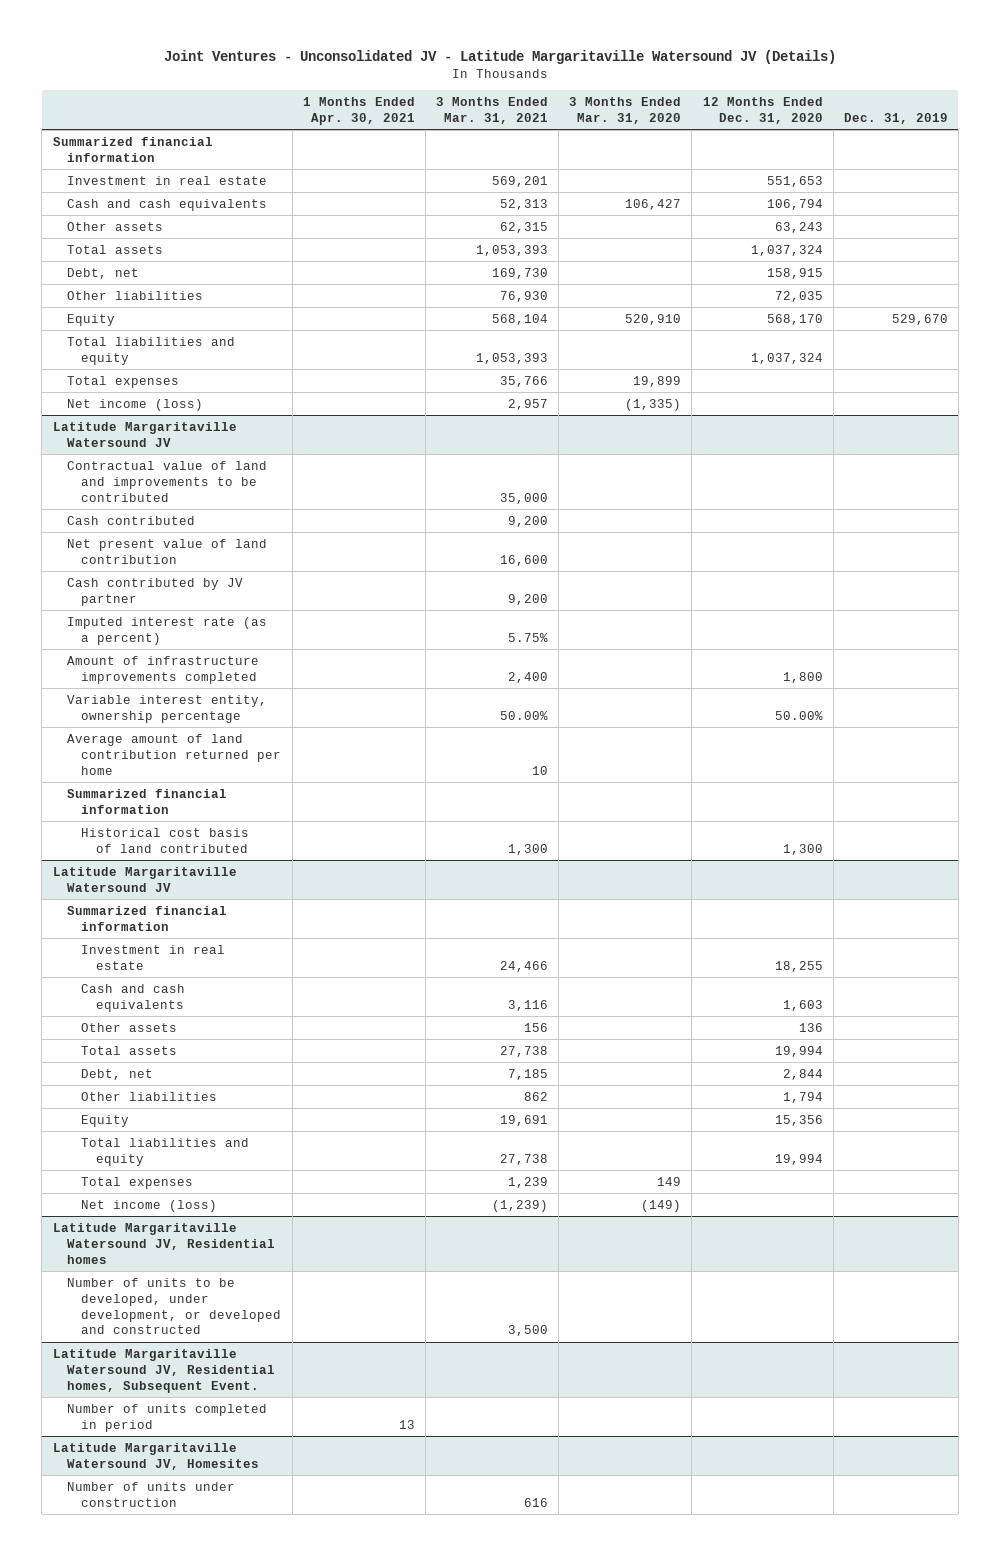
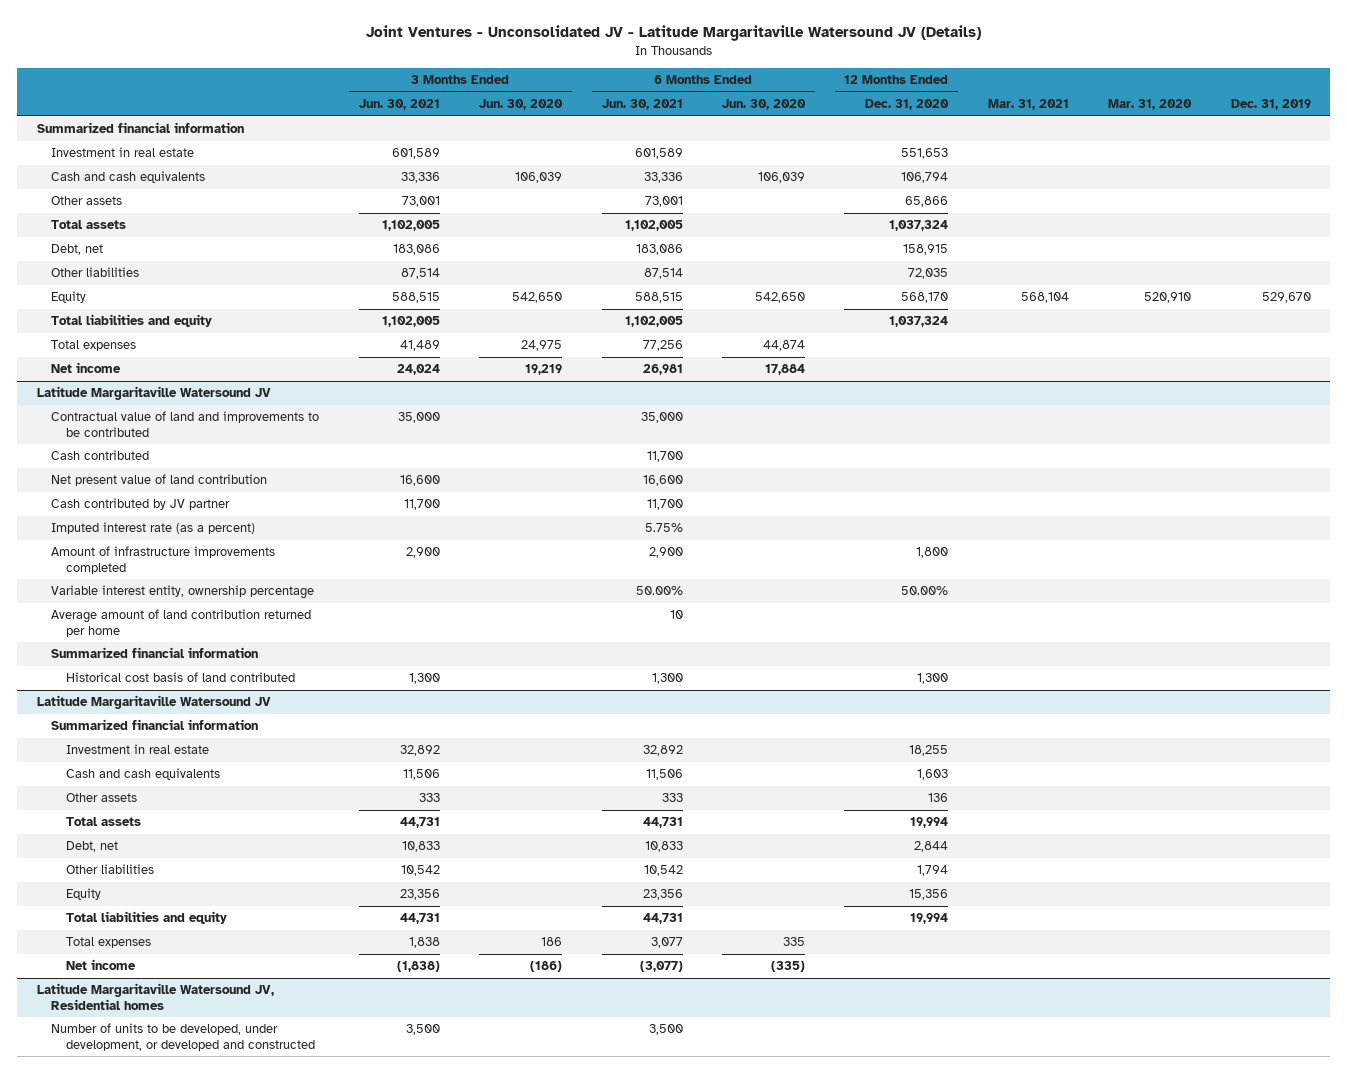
- | 1 Months Ended Apr. 30, 2021 | 3 Months Ended Mar. 31, 2021 | 3 Months Ended Mar. 31, 2020 | 12 Months Ended Dec. 31, 2020 | Dec. 31, 2019
+ | 3 Months Ended Jun. 30, 2021 | 3 Months Ended Jun. 30, 2020 | 6 Months Ended Jun. 30, 2021 | 6 Months Ended Jun. 30, 2020 | 12 Months Ended Dec. 31, 2020 | Mar. 31, 2021 | Mar. 31, 2020 | Dec. 31, 2019
- Other assets | | 62,315 | | 63,243 |
+ Other assets | 73,001 | | 73,001 | | 65,866 | | |
- Net income (loss) | | 2,957 | (1,335) | |
+ Net income | 24,024 | 19,219 | 26,981 | 17,884 | | | |
@ Latitude Margaritaville Watersound JV
- Net income (loss) | | (1,239) | (149) | |
+ Net income | (1,838) | (186) | (3,077) | (335) | | | |
- Latitude Margaritaville Watersound JV, Residential homes, Subsequent Event.
- Number of units completed in period | 13 | | | |
- Latitude Margaritaville Watersound JV, Homesites
- Number of units under construction | | 616 | | |

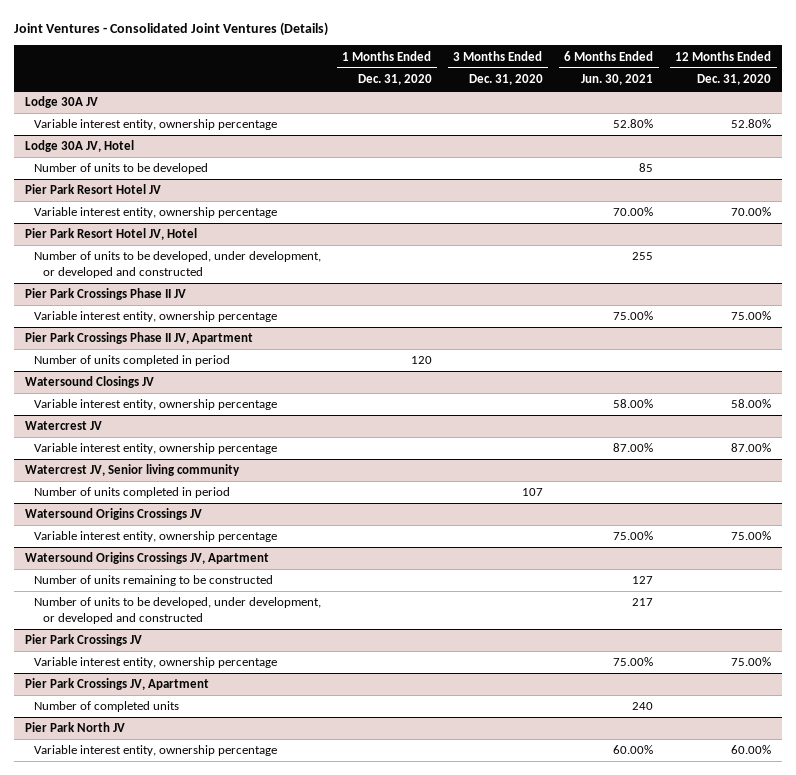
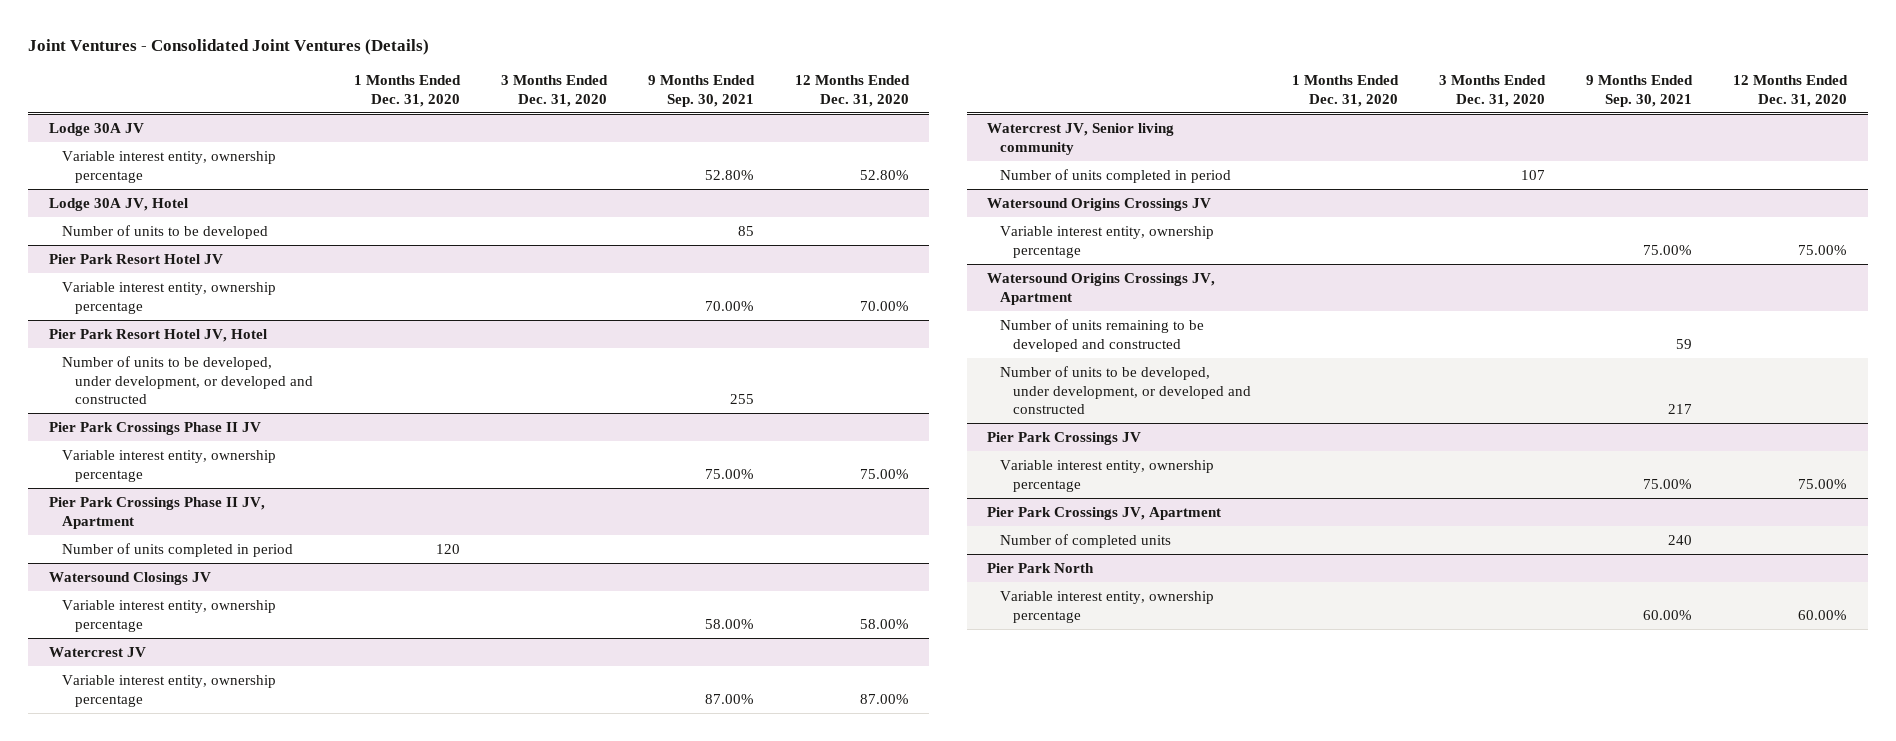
- | 1 Months Ended Dec. 31, 2020 | 3 Months Ended Dec. 31, 2020 | 6 Months Ended Jun. 30, 2021 | 12 Months Ended Dec. 31, 2020
+ | 1 Months Ended Dec. 31, 2020 | 3 Months Ended Dec. 31, 2020 | 9 Months Ended Sep. 30, 2021 | 12 Months Ended Dec. 31, 2020
@ Watersound Origins Crossings JV, Apartment
- Number of units remaining to be constructed | | | 127 |
+ Number of units remaining to be developed and constructed | | | 59 |
- Pier Park North JV
+ Pier Park North

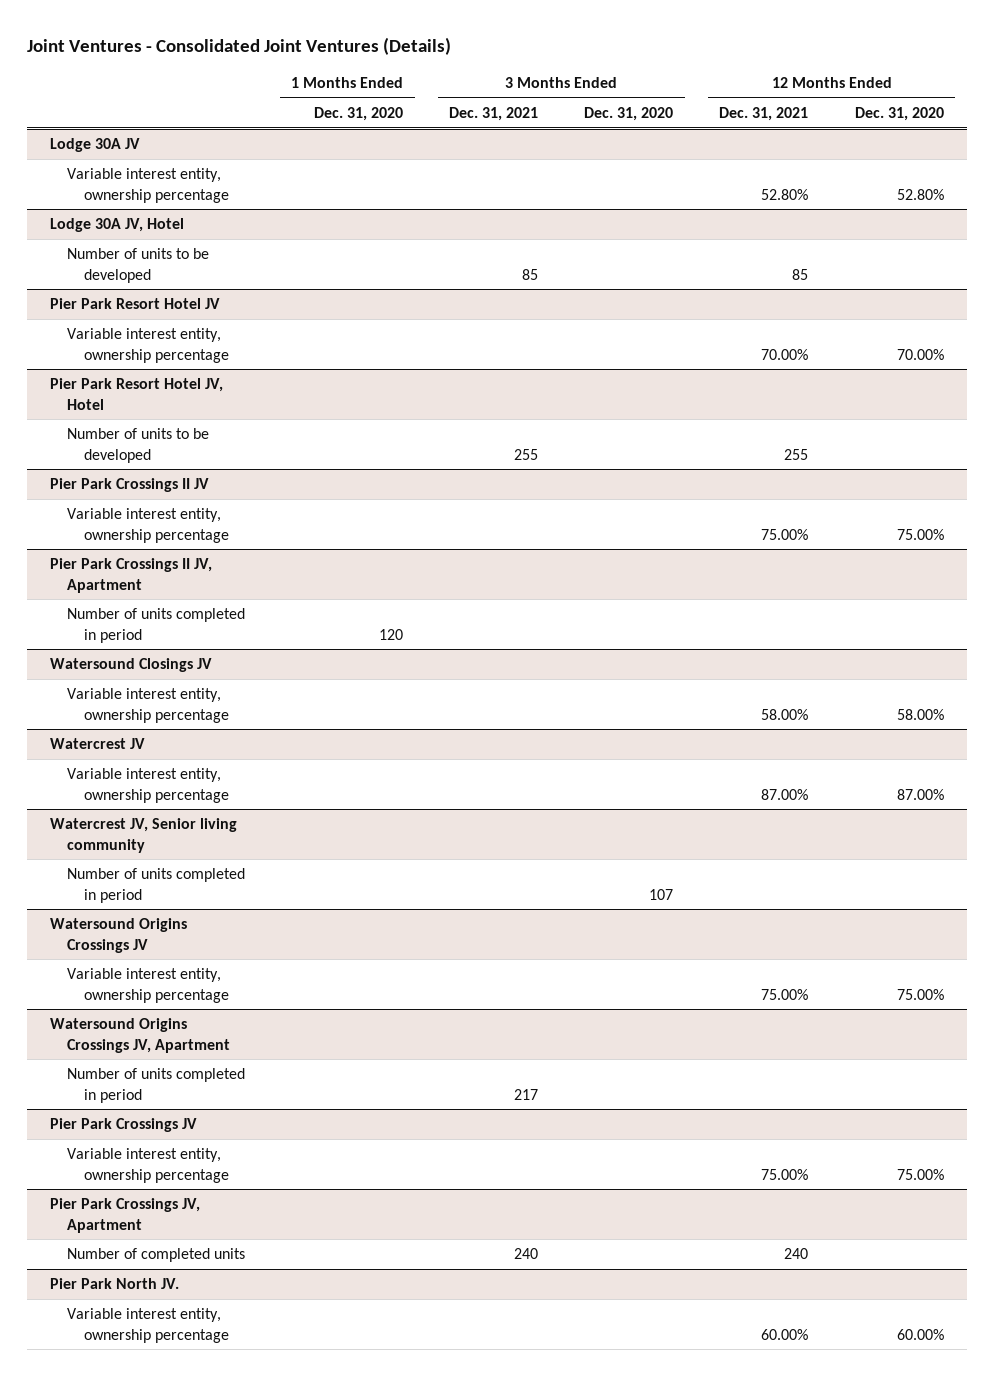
- | 1 Months Ended Dec. 31, 2020 | 3 Months Ended Dec. 31, 2020 | 9 Months Ended Sep. 30, 2021 | 12 Months Ended Dec. 31, 2020
+ | 1 Months Ended Dec. 31, 2020 | 3 Months Ended Dec. 31, 2021 | 3 Months Ended Dec. 31, 2020 | 12 Months Ended Dec. 31, 2021 | 12 Months Ended Dec. 31, 2020
@ Pier Park Resort Hotel JV, Hotel
- Number of units to be developed, under development, or developed and constructed | | | 255 |
- Pier Park Crossings Phase II JV
@ Pier Park Resort Hotel JV, Hotel
+ Number of units to be developed | | 255 | | 255 |
+ Pier Park Crossings II JV
- Pier Park Crossings Phase II JV, Apartment
+ Pier Park Crossings II JV, Apartment
@ Watersound Origins Crossings JV, Apartment
- Number of units remaining to be developed and constructed | | | 59 |
- Number of units to be developed, under development, or developed and constructed | | | 217 |
+ Number of units completed in period | | 217 | | |
- Pier Park North
+ Pier Park North JV.

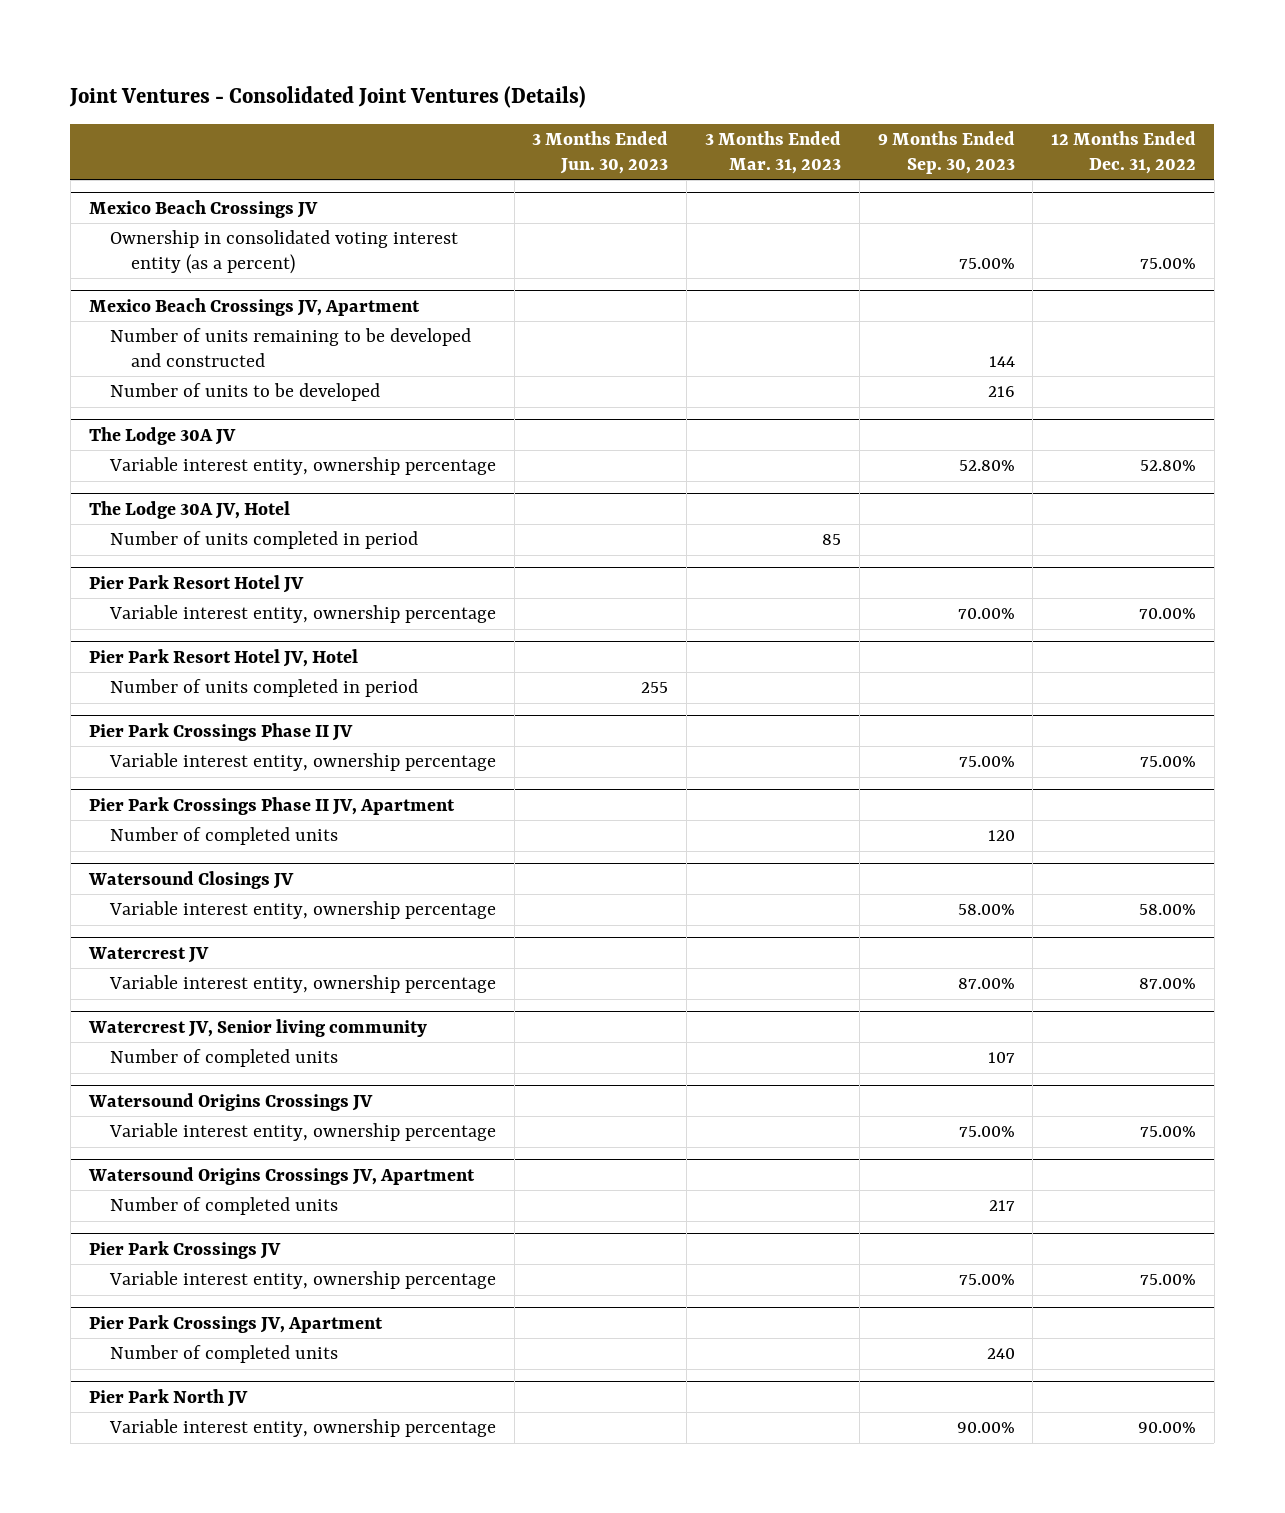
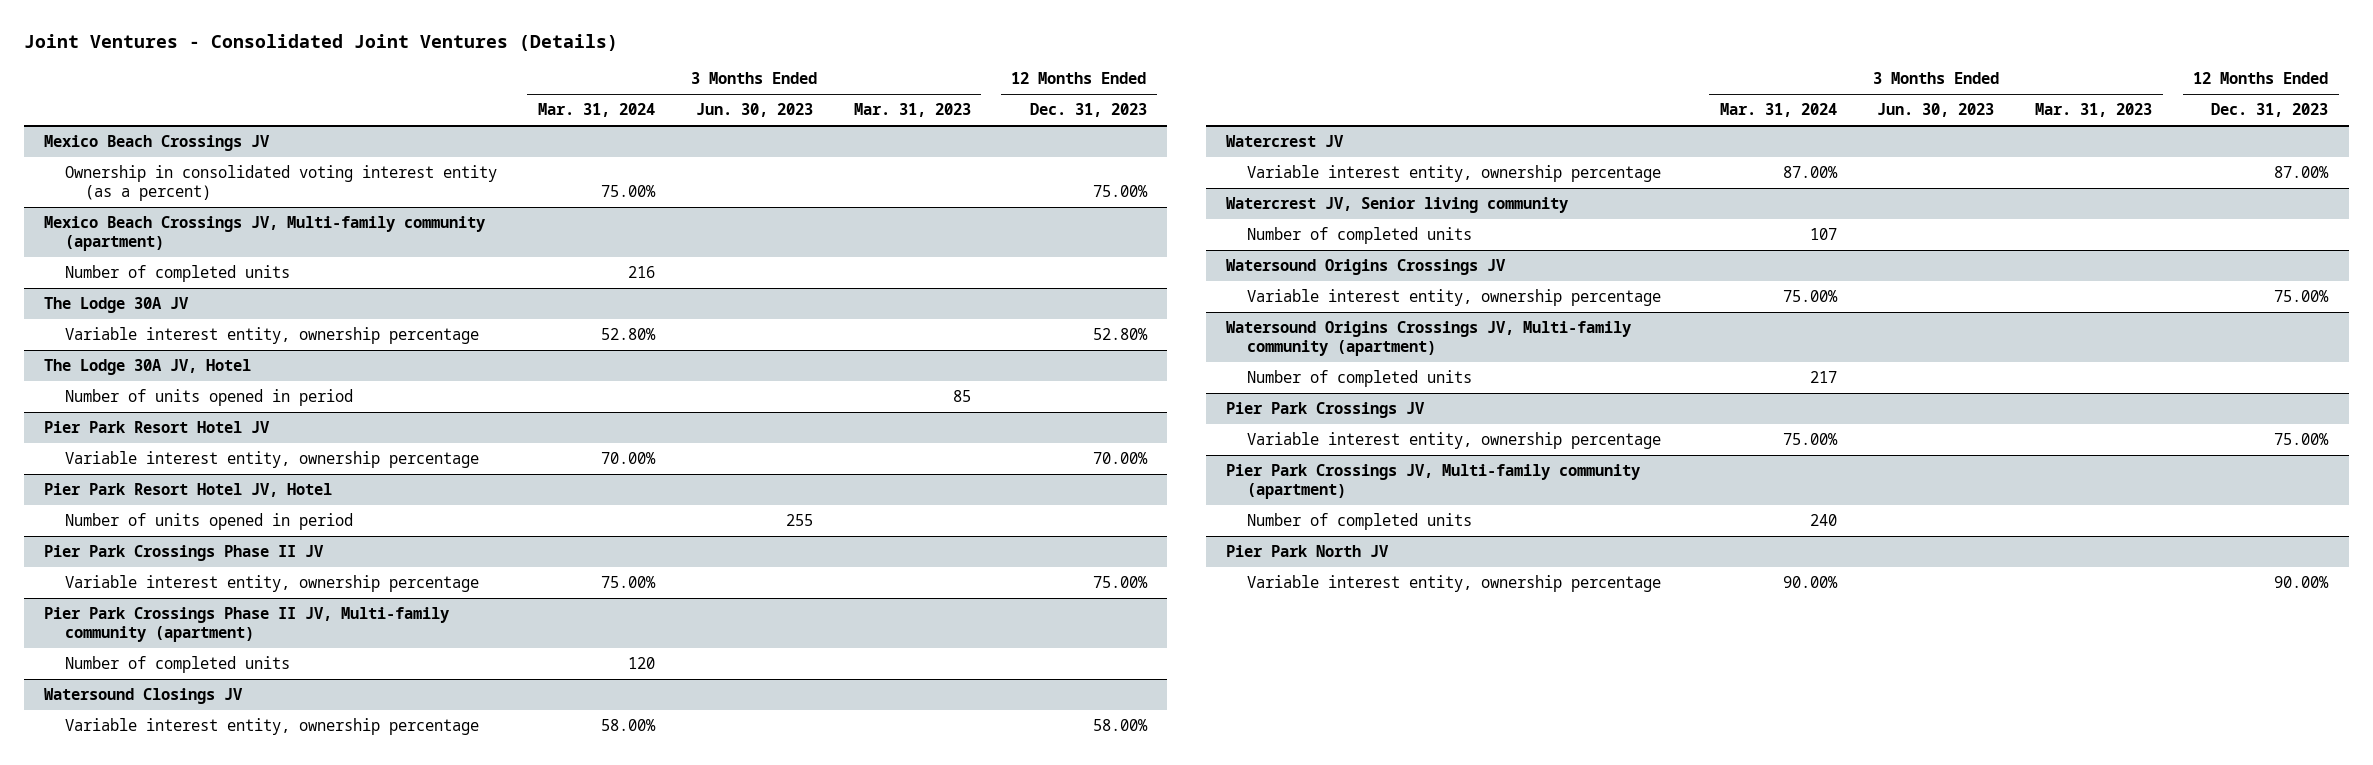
- | 3 Months Ended Jun. 30, 2023 | 3 Months Ended Mar. 31, 2023 | 9 Months Ended Sep. 30, 2023 | 12 Months Ended Dec. 31, 2022
+ | 3 Months Ended Mar. 31, 2024 | 3 Months Ended Jun. 30, 2023 | 3 Months Ended Mar. 31, 2023 | 12 Months Ended Dec. 31, 2023
- Mexico Beach Crossings JV, Apartment
- Number of units remaining to be developed and constructed | | | 144 |
- Number of units to be developed | | | 216 |
+ Mexico Beach Crossings JV, Multi-family community (apartment)
+ Number of completed units | 216 | | |
@ The Lodge 30A JV, Hotel
- Number of units completed in period | | 85 | |
+ Number of units opened in period | | | 85 |
@ Pier Park Resort Hotel JV, Hotel
- Number of units completed in period | 255 | | |
+ Number of units opened in period | | 255 | |
- Pier Park Crossings Phase II JV, Apartment
+ Pier Park Crossings Phase II JV, Multi-family community (apartment)
- Watersound Origins Crossings JV, Apartment
+ Watersound Origins Crossings JV, Multi-family community (apartment)
- Pier Park Crossings JV, Apartment
+ Pier Park Crossings JV, Multi-family community (apartment)

